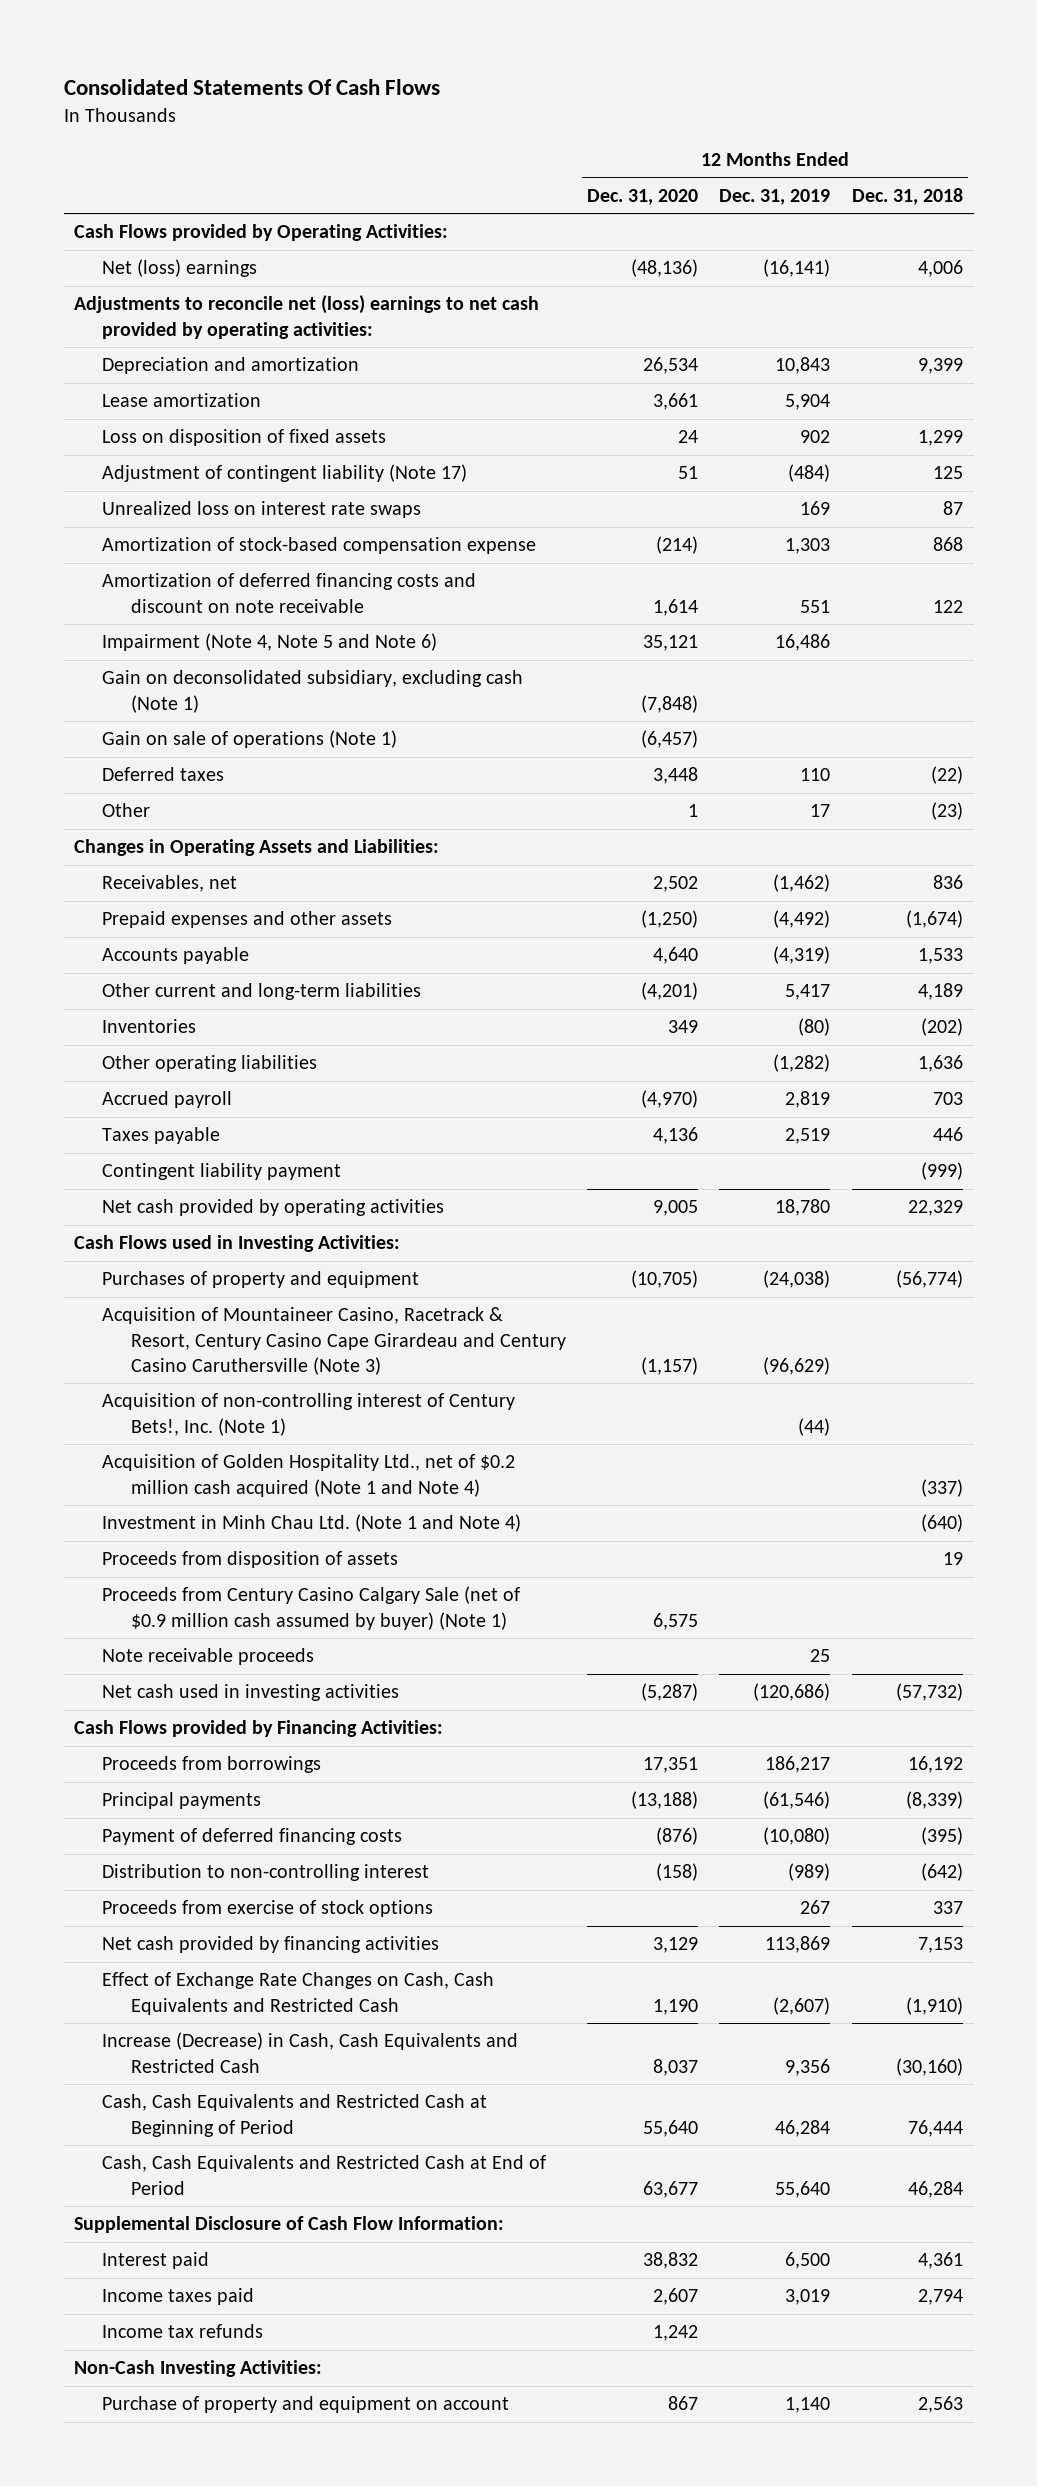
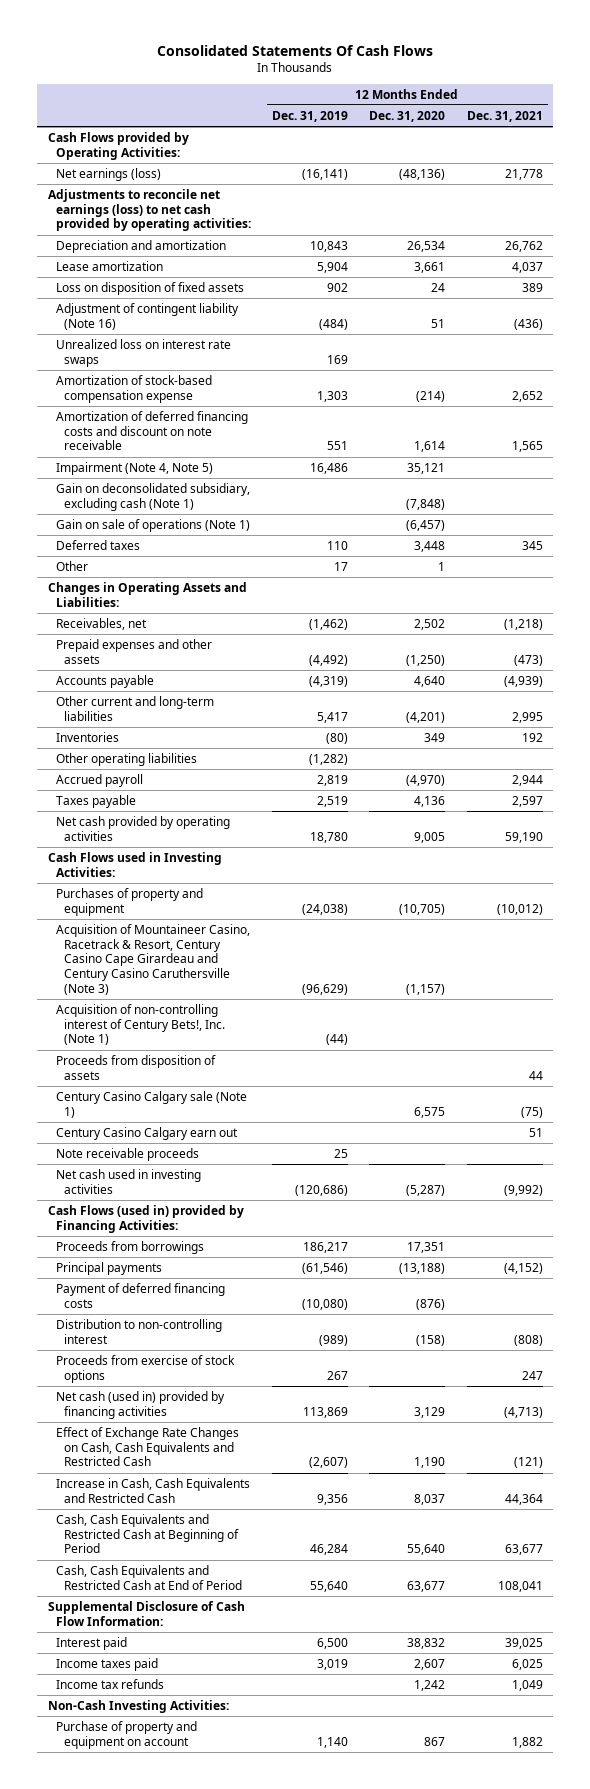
- | 12 Months Ended Dec. 31, 2020 | 12 Months Ended Dec. 31, 2019 | 12 Months Ended Dec. 31, 2018
+ | 12 Months Ended Dec. 31, 2019 | 12 Months Ended Dec. 31, 2020 | 12 Months Ended Dec. 31, 2021
- Net (loss) earnings | (48,136) | (16,141) | 4,006
- Adjustments to reconcile net (loss) earnings to net cash provided by operating activities:
+ Net earnings (loss) | (16,141) | (48,136) | 21,778
+ Adjustments to reconcile net earnings (loss) to net cash provided by operating activities:
- Adjustment of contingent liability (Note 17) | 51 | (484) | 125
+ Adjustment of contingent liability (Note 16) | (484) | 51 | (436)
- Impairment (Note 4, Note 5 and Note 6) | 35,121 | 16,486 |
+ Impairment (Note 4, Note 5) | 16,486 | 35,121 |
- Contingent liability payment | | | (999)
- Acquisition of Golden Hospitality Ltd., net of $0.2 million cash acquired (Note 1 and Note 4) | | | (337)
- Investment in Minh Chau Ltd. (Note 1 and Note 4) | | | (640)
- Proceeds from Century Casino Calgary Sale (net of $0.9 million cash assumed by buyer) (Note 1) | 6,575 | |
+ Century Casino Calgary sale (Note 1) | | 6,575 | (75)
+ Century Casino Calgary earn out | | | 51
- Cash Flows provided by Financing Activities:
+ Cash Flows (used in) provided by Financing Activities:
- Net cash provided by financing activities | 3,129 | 113,869 | 7,153
+ Net cash (used in) provided by financing activities | 113,869 | 3,129 | (4,713)
- Increase (Decrease) in Cash, Cash Equivalents and Restricted Cash | 8,037 | 9,356 | (30,160)
+ Increase in Cash, Cash Equivalents and Restricted Cash | 9,356 | 8,037 | 44,364

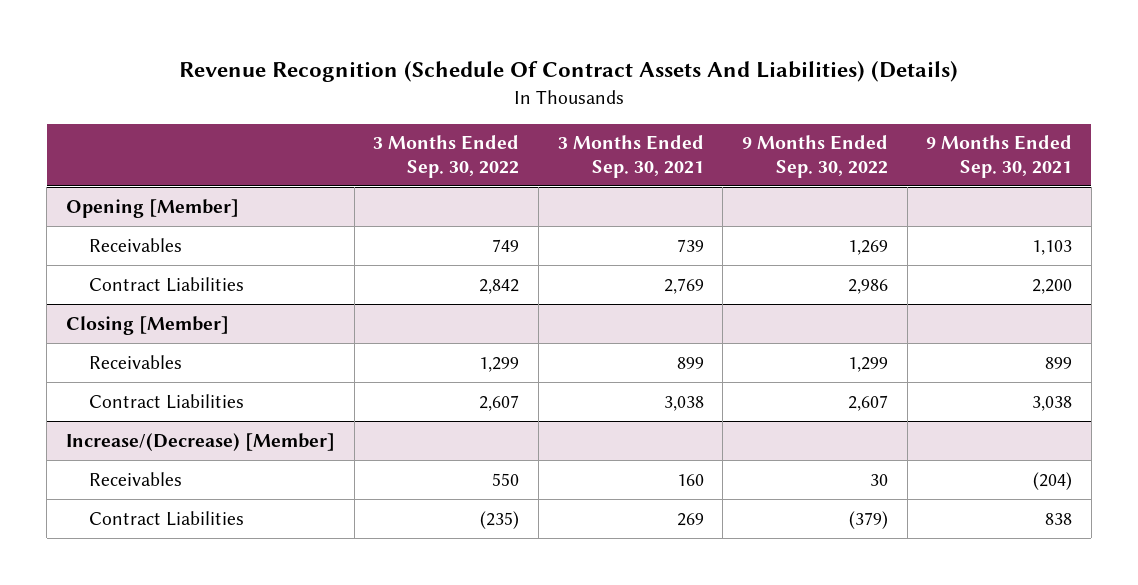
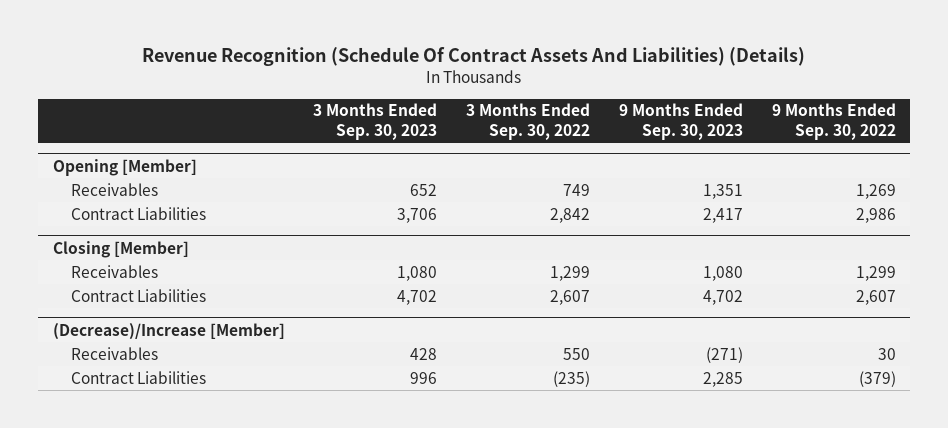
- | 3 Months Ended Sep. 30, 2022 | 3 Months Ended Sep. 30, 2021 | 9 Months Ended Sep. 30, 2022 | 9 Months Ended Sep. 30, 2021
+ | 3 Months Ended Sep. 30, 2023 | 3 Months Ended Sep. 30, 2022 | 9 Months Ended Sep. 30, 2023 | 9 Months Ended Sep. 30, 2022
- Increase/(Decrease) [Member]
+ (Decrease)/Increase [Member]

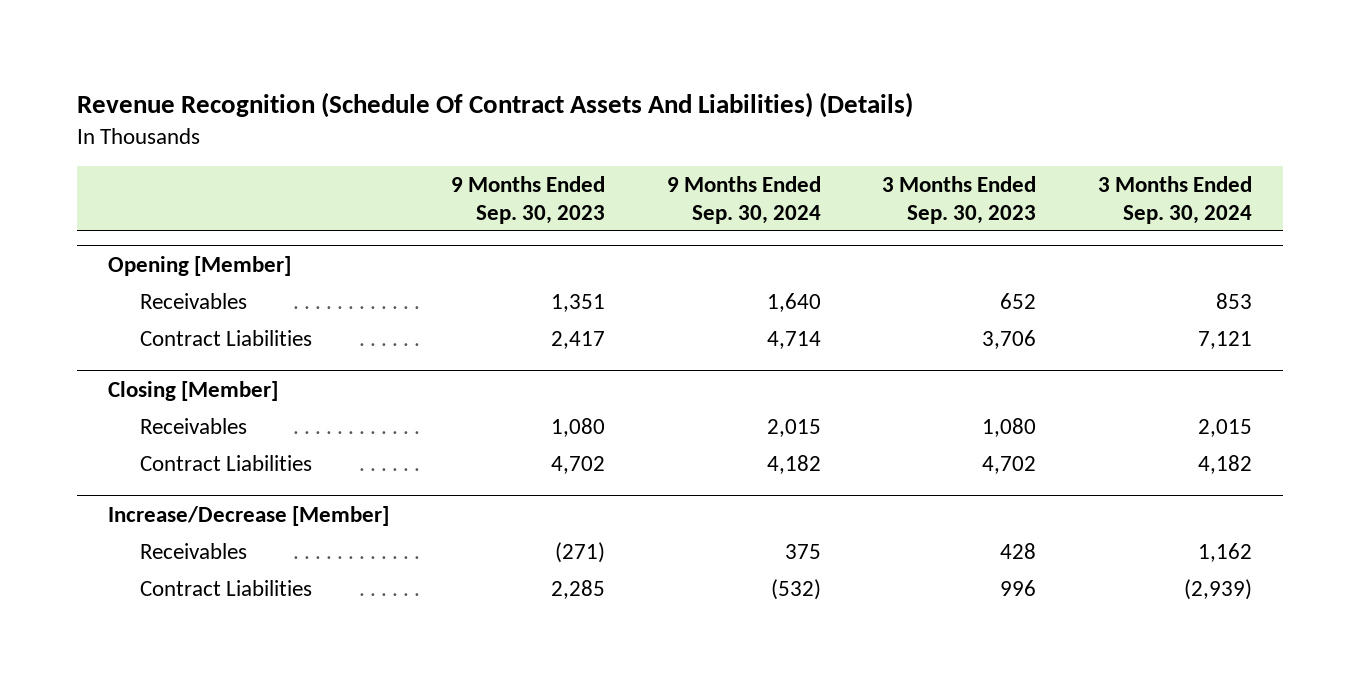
- | 3 Months Ended Sep. 30, 2023 | 3 Months Ended Sep. 30, 2022 | 9 Months Ended Sep. 30, 2023 | 9 Months Ended Sep. 30, 2022
+ | 9 Months Ended Sep. 30, 2023 | 9 Months Ended Sep. 30, 2024 | 3 Months Ended Sep. 30, 2023 | 3 Months Ended Sep. 30, 2024
- (Decrease)/Increase [Member]
+ Increase/Decrease [Member]

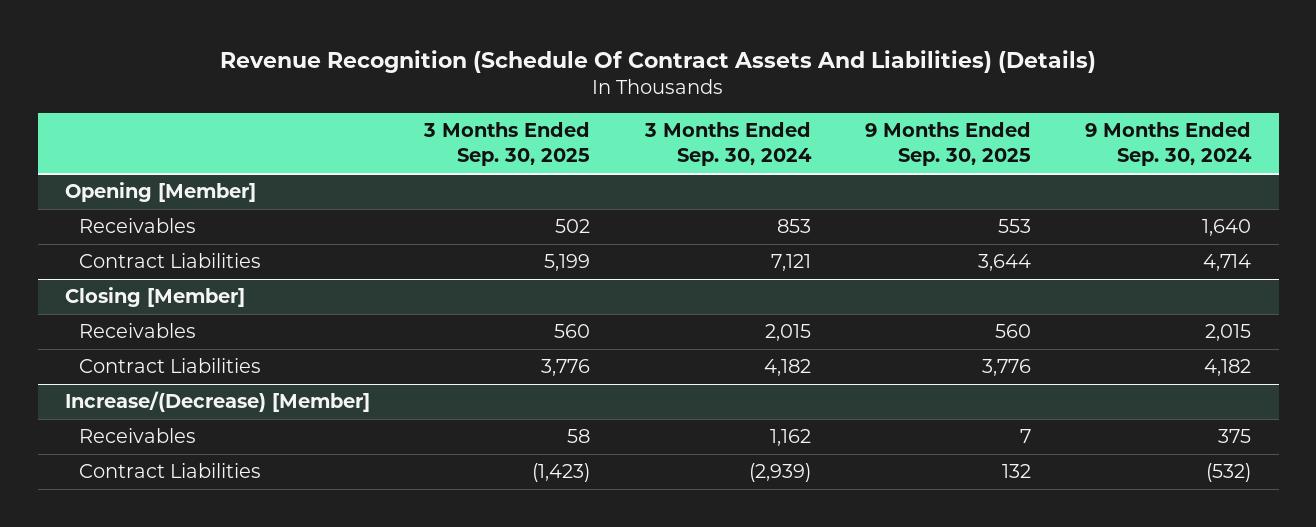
- | 9 Months Ended Sep. 30, 2023 | 9 Months Ended Sep. 30, 2024 | 3 Months Ended Sep. 30, 2023 | 3 Months Ended Sep. 30, 2024
+ | 3 Months Ended Sep. 30, 2025 | 3 Months Ended Sep. 30, 2024 | 9 Months Ended Sep. 30, 2025 | 9 Months Ended Sep. 30, 2024
- Increase/Decrease [Member]
+ Increase/(Decrease) [Member]

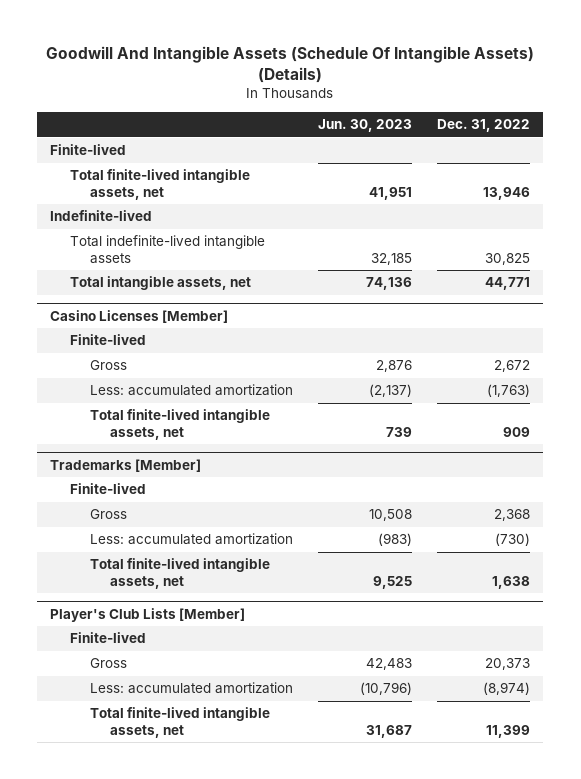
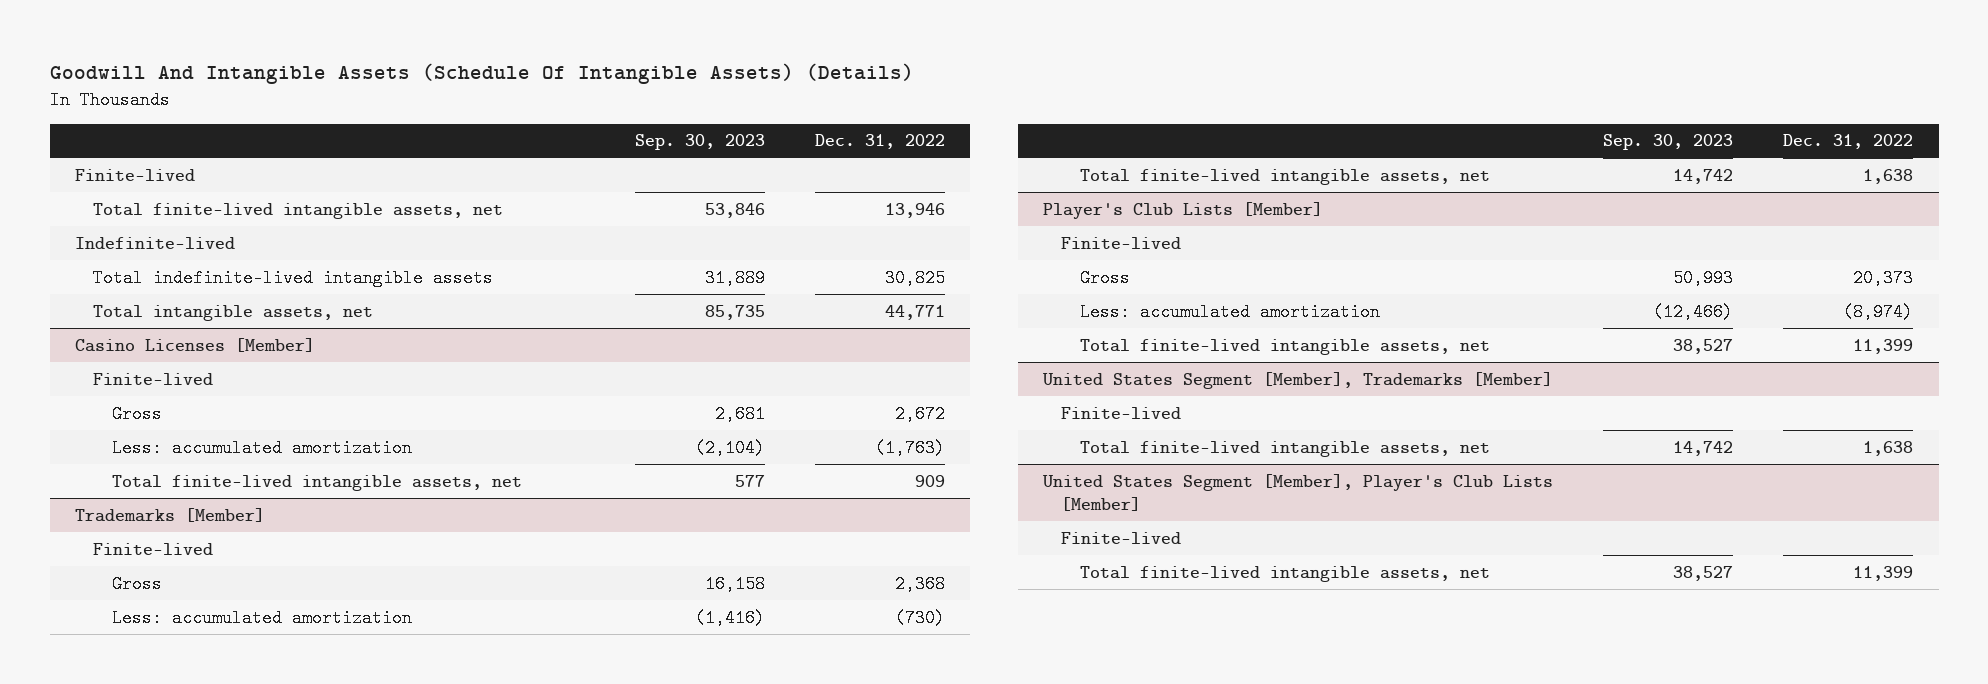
- | Jun. 30, 2023 | Dec. 31, 2022
+ | Sep. 30, 2023 | Dec. 31, 2022
+ United States Segment [Member], Trademarks [Member]
+ Finite-lived
+ Total finite-lived intangible assets, net | 14,742 | 1,638
+ United States Segment [Member], Player's Club Lists [Member]
+ Finite-lived
+ Total finite-lived intangible assets, net | 38,527 | 11,399

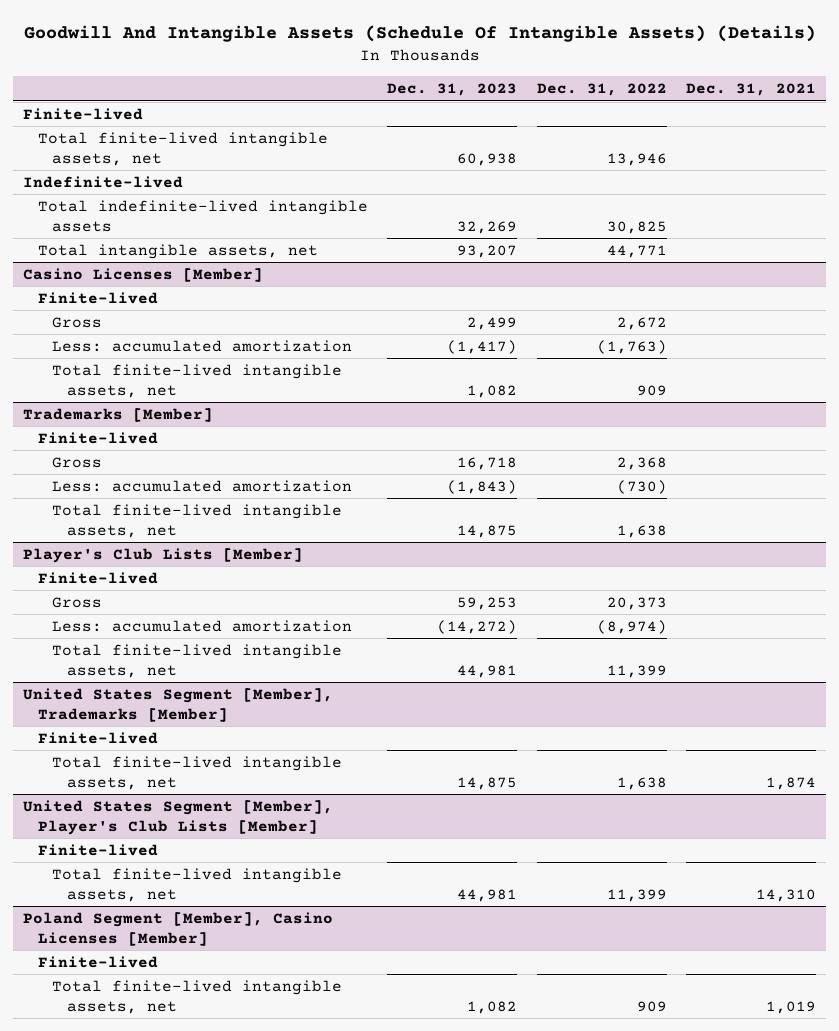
- | Sep. 30, 2023 | Dec. 31, 2022
+ | Dec. 31, 2023 | Dec. 31, 2022 | Dec. 31, 2021
+ Poland Segment [Member], Casino Licenses [Member]
+ Finite-lived
+ Total finite-lived intangible assets, net | 1,082 | 909 | 1,019

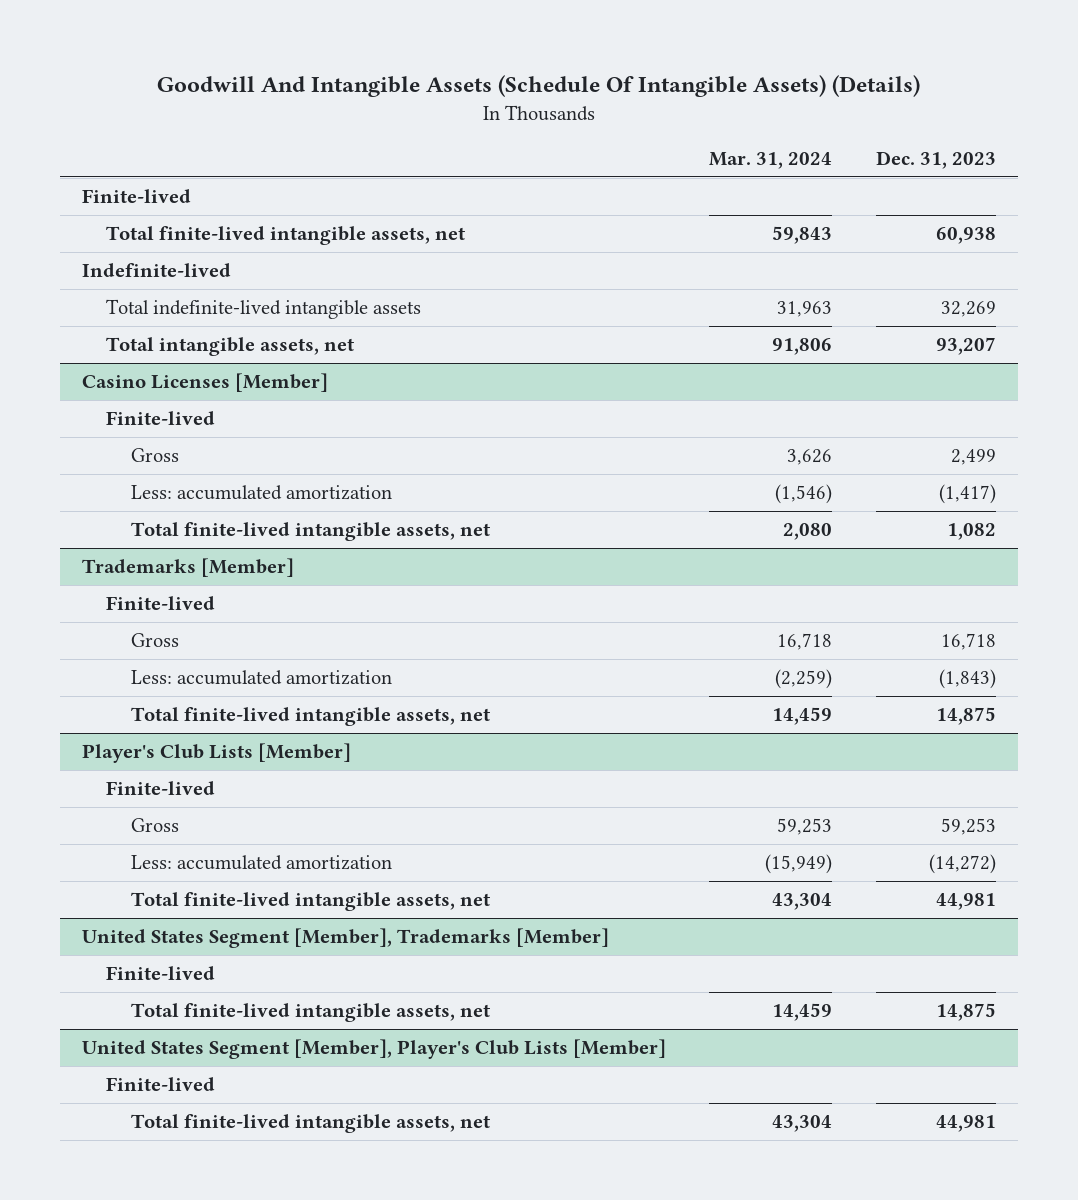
- | Dec. 31, 2023 | Dec. 31, 2022 | Dec. 31, 2021
+ | Mar. 31, 2024 | Dec. 31, 2023
- Poland Segment [Member], Casino Licenses [Member]
- Finite-lived
- Total finite-lived intangible assets, net | 1,082 | 909 | 1,019

